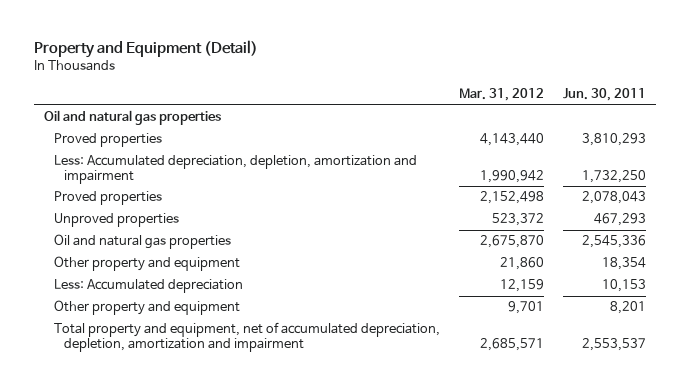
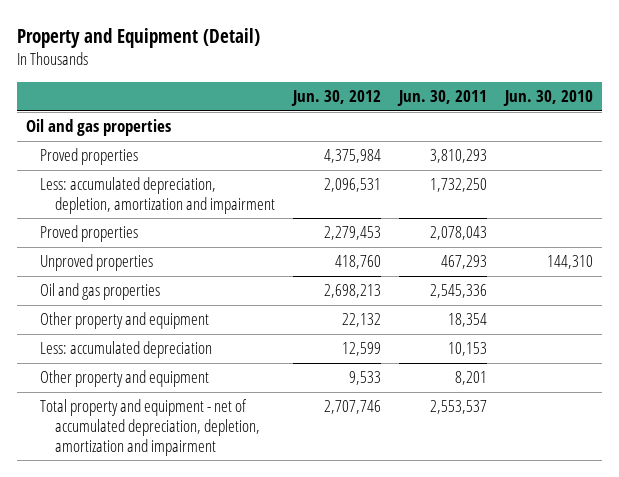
- | Mar. 31, 2012 | Jun. 30, 2011
+ | Jun. 30, 2012 | Jun. 30, 2011 | Jun. 30, 2010
- Oil and natural gas properties
+ Oil and gas properties
- Less: Accumulated depreciation, depletion, amortization and impairment | 1,990,942 | 1,732,250
+ Less: accumulated depreciation, depletion, amortization and impairment | 2,096,531 | 1,732,250 |
- Oil and natural gas properties | 2,675,870 | 2,545,336
+ Oil and gas properties | 2,698,213 | 2,545,336 |
- Less: Accumulated depreciation | 12,159 | 10,153
+ Less: accumulated depreciation | 12,599 | 10,153 |
- Total property and equipment, net of accumulated depreciation, depletion, amortization and impairment | 2,685,571 | 2,553,537
+ Total property and equipment - net of accumulated depreciation, depletion, amortization and impairment | 2,707,746 | 2,553,537 |

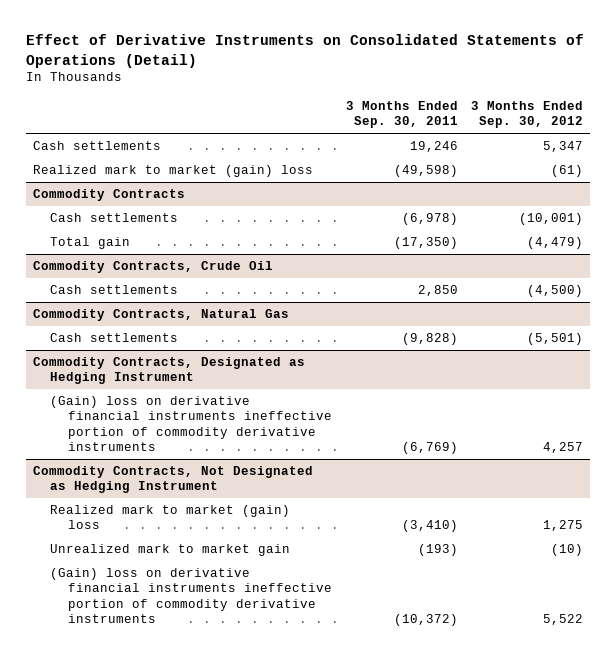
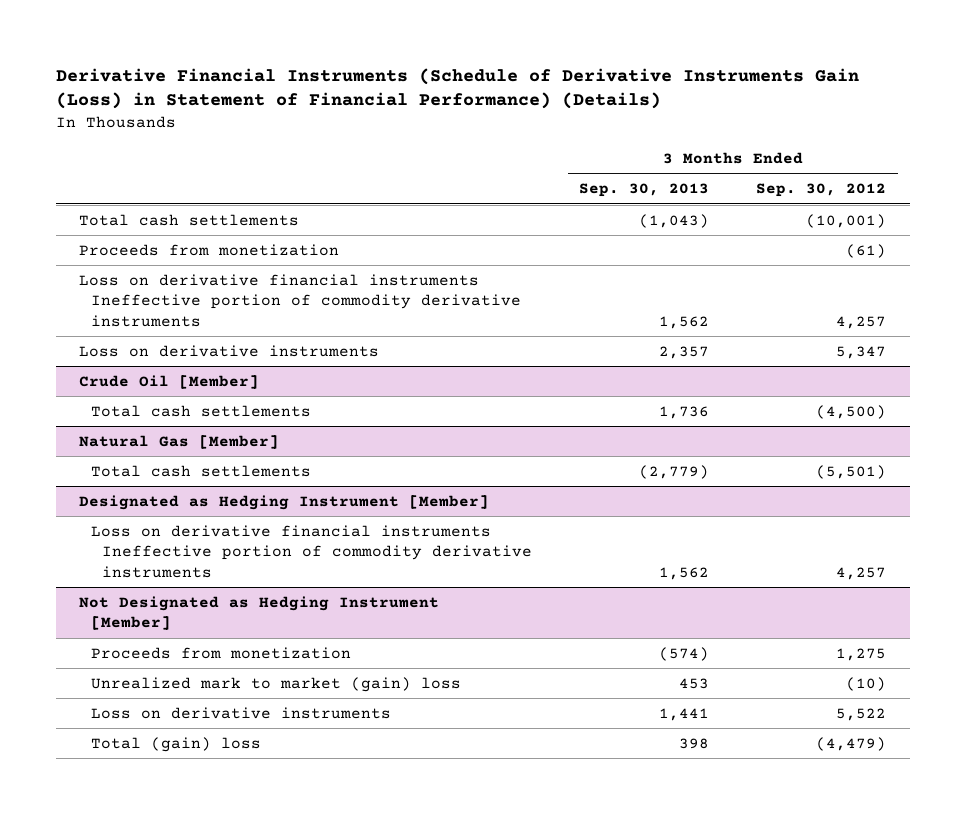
- Effect of Derivative Instruments on Consolidated Statements of Operations (Detail)
+ Derivative Financial Instruments (Schedule of Derivative Instruments Gain (Loss) in Statement of Financial Performance) (Details)
- | 3 Months Ended Sep. 30, 2011 | 3 Months Ended Sep. 30, 2012
+ | 3 Months Ended Sep. 30, 2013 | 3 Months Ended Sep. 30, 2012
- Cash settlements | 19,246 | 5,347
- Realized mark to market (gain) loss | (49,598) | (61)
- Commodity Contracts
- Cash settlements | (6,978) | (10,001)
- Total gain | (17,350) | (4,479)
- Commodity Contracts, Crude Oil
- Cash settlements | 2,850 | (4,500)
- Commodity Contracts, Natural Gas
- Cash settlements | (9,828) | (5,501)
- Commodity Contracts, Designated as Hedging Instrument
- (Gain) loss on derivative financial instruments ineffective portion of commodity derivative instruments | (6,769) | 4,257
- Commodity Contracts, Not Designated as Hedging Instrument
- Realized mark to market (gain) loss | (3,410) | 1,275
- Unrealized mark to market gain | (193) | (10)
- (Gain) loss on derivative financial instruments ineffective portion of commodity derivative instruments | (10,372) | 5,522
+ Total cash settlements | (1,043) | (10,001)
+ Proceeds from monetization | | (61)
+ Loss on derivative financial instruments Ineffective portion of commodity derivative instruments | 1,562 | 4,257
+ Loss on derivative instruments | 2,357 | 5,347
+ Crude Oil [Member]
+ Total cash settlements | 1,736 | (4,500)
+ Natural Gas [Member]
+ Total cash settlements | (2,779) | (5,501)
+ Designated as Hedging Instrument [Member]
+ Loss on derivative financial instruments Ineffective portion of commodity derivative instruments | 1,562 | 4,257
+ Not Designated as Hedging Instrument [Member]
+ Proceeds from monetization | (574) | 1,275
+ Unrealized mark to market (gain) loss | 453 | (10)
+ Loss on derivative instruments | 1,441 | 5,522
+ Total (gain) loss | 398 | (4,479)

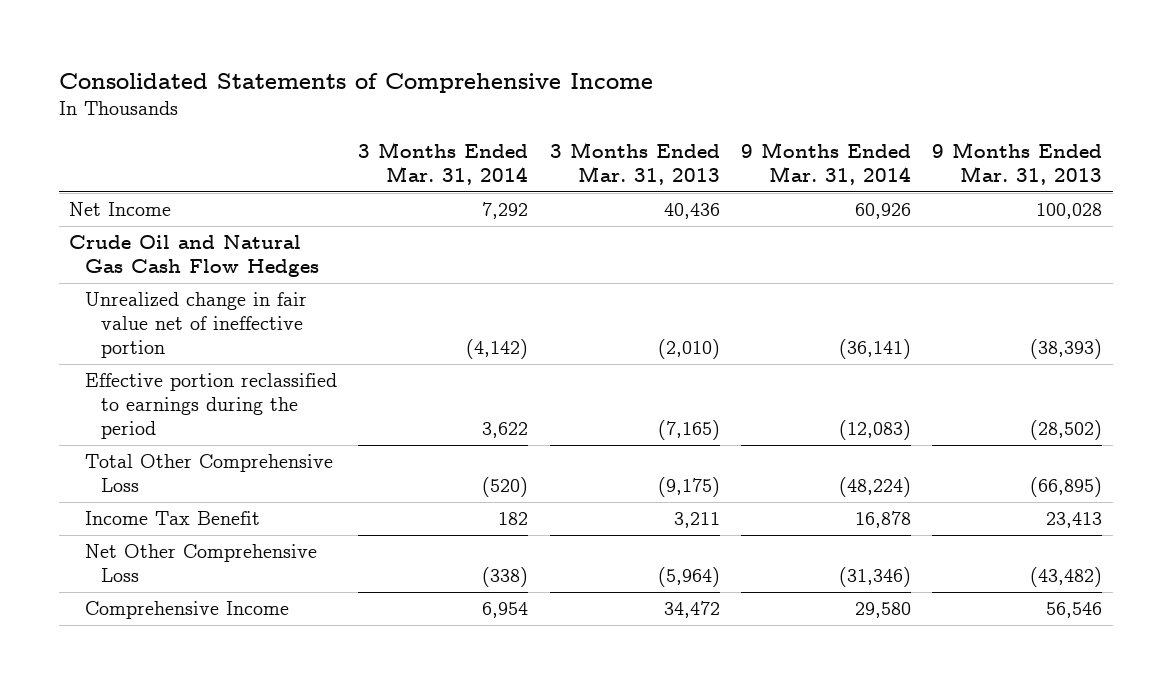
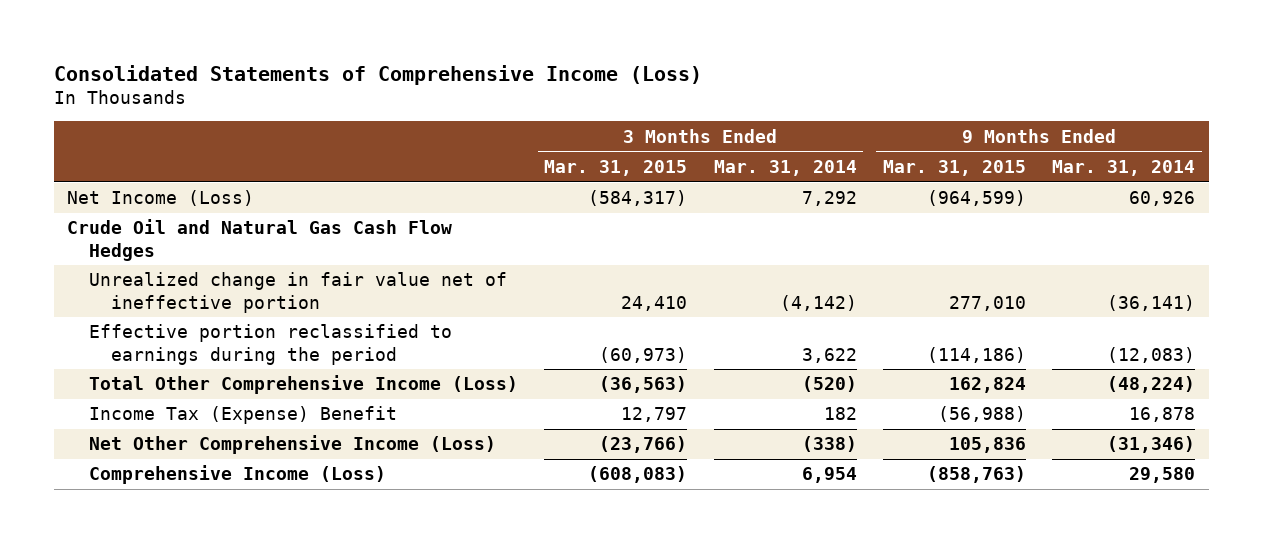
- Consolidated Statements of Comprehensive Income
+ Consolidated Statements of Comprehensive Income (Loss)
- | 3 Months Ended Mar. 31, 2014 | 3 Months Ended Mar. 31, 2013 | 9 Months Ended Mar. 31, 2014 | 9 Months Ended Mar. 31, 2013
+ | 3 Months Ended Mar. 31, 2015 | 3 Months Ended Mar. 31, 2014 | 9 Months Ended Mar. 31, 2015 | 9 Months Ended Mar. 31, 2014
- Net Income | 7,292 | 40,436 | 60,926 | 100,028
+ Net Income (Loss) | (584,317) | 7,292 | (964,599) | 60,926
- Total Other Comprehensive Loss | (520) | (9,175) | (48,224) | (66,895)
- Income Tax Benefit | 182 | 3,211 | 16,878 | 23,413
- Net Other Comprehensive Loss | (338) | (5,964) | (31,346) | (43,482)
- Comprehensive Income | 6,954 | 34,472 | 29,580 | 56,546
+ Total Other Comprehensive Income (Loss) | (36,563) | (520) | 162,824 | (48,224)
+ Income Tax (Expense) Benefit | 12,797 | 182 | (56,988) | 16,878
+ Net Other Comprehensive Income (Loss) | (23,766) | (338) | 105,836 | (31,346)
+ Comprehensive Income (Loss) | (608,083) | 6,954 | (858,763) | 29,580

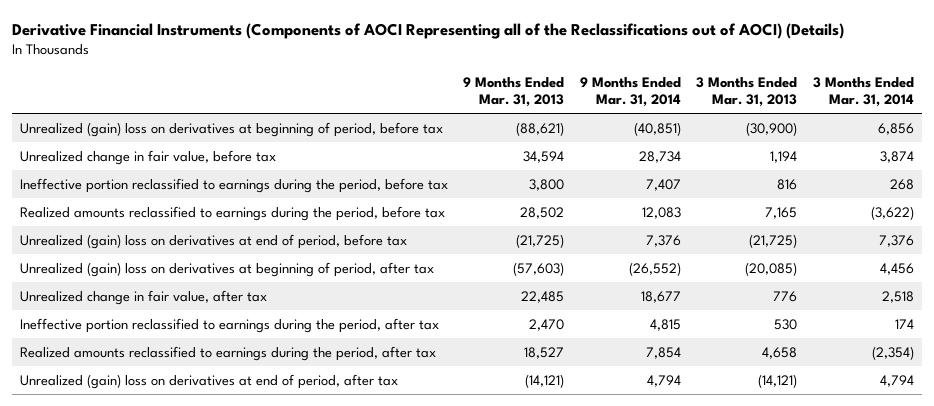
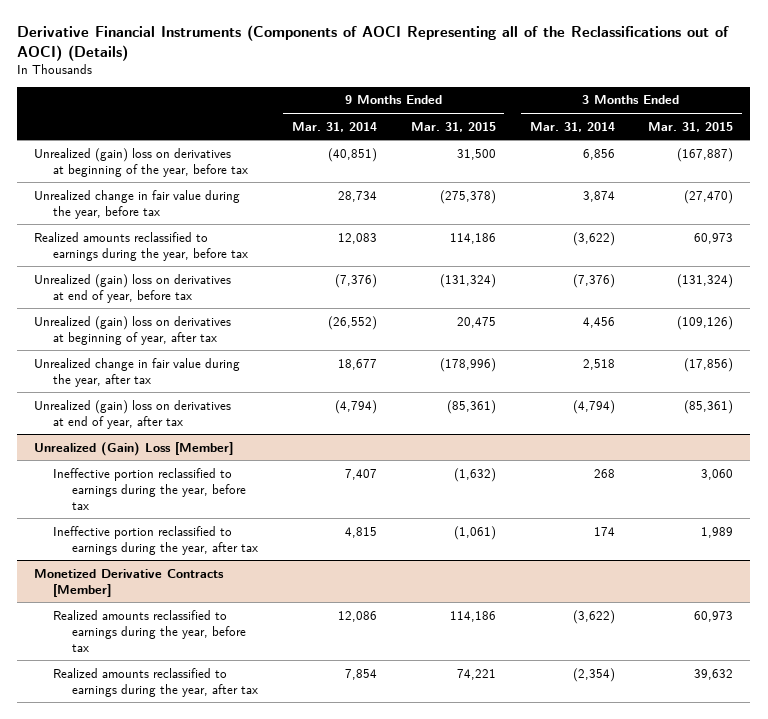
- | 9 Months Ended Mar. 31, 2013 | 9 Months Ended Mar. 31, 2014 | 3 Months Ended Mar. 31, 2013 | 3 Months Ended Mar. 31, 2014
+ | 9 Months Ended Mar. 31, 2014 | 9 Months Ended Mar. 31, 2015 | 3 Months Ended Mar. 31, 2014 | 3 Months Ended Mar. 31, 2015
- Unrealized (gain) loss on derivatives at beginning of period, before tax | (88,621) | (40,851) | (30,900) | 6,856
- Unrealized change in fair value, before tax | 34,594 | 28,734 | 1,194 | 3,874
- Ineffective portion reclassified to earnings during the period, before tax | 3,800 | 7,407 | 816 | 268
- Realized amounts reclassified to earnings during the period, before tax | 28,502 | 12,083 | 7,165 | (3,622)
- Unrealized (gain) loss on derivatives at end of period, before tax | (21,725) | 7,376 | (21,725) | 7,376
- Unrealized (gain) loss on derivatives at beginning of period, after tax | (57,603) | (26,552) | (20,085) | 4,456
- Unrealized change in fair value, after tax | 22,485 | 18,677 | 776 | 2,518
- Ineffective portion reclassified to earnings during the period, after tax | 2,470 | 4,815 | 530 | 174
- Realized amounts reclassified to earnings during the period, after tax | 18,527 | 7,854 | 4,658 | (2,354)
- Unrealized (gain) loss on derivatives at end of period, after tax | (14,121) | 4,794 | (14,121) | 4,794
+ Unrealized (gain) loss on derivatives at beginning of the year, before tax | (40,851) | 31,500 | 6,856 | (167,887)
+ Unrealized change in fair value during the year, before tax | 28,734 | (275,378) | 3,874 | (27,470)
+ Realized amounts reclassified to earnings during the year, before tax | 12,083 | 114,186 | (3,622) | 60,973
+ Unrealized (gain) loss on derivatives at end of year, before tax | (7,376) | (131,324) | (7,376) | (131,324)
+ Unrealized (gain) loss on derivatives at beginning of year, after tax | (26,552) | 20,475 | 4,456 | (109,126)
+ Unrealized change in fair value during the year, after tax | 18,677 | (178,996) | 2,518 | (17,856)
+ Unrealized (gain) loss on derivatives at end of year, after tax | (4,794) | (85,361) | (4,794) | (85,361)
+ Unrealized (Gain) Loss [Member]
+ Ineffective portion reclassified to earnings during the year, before tax | 7,407 | (1,632) | 268 | 3,060
+ Ineffective portion reclassified to earnings during the year, after tax | 4,815 | (1,061) | 174 | 1,989
+ Monetized Derivative Contracts [Member]
+ Realized amounts reclassified to earnings during the year, before tax | 12,086 | 114,186 | (3,622) | 60,973
+ Realized amounts reclassified to earnings during the year, after tax | 7,854 | 74,221 | (2,354) | 39,632

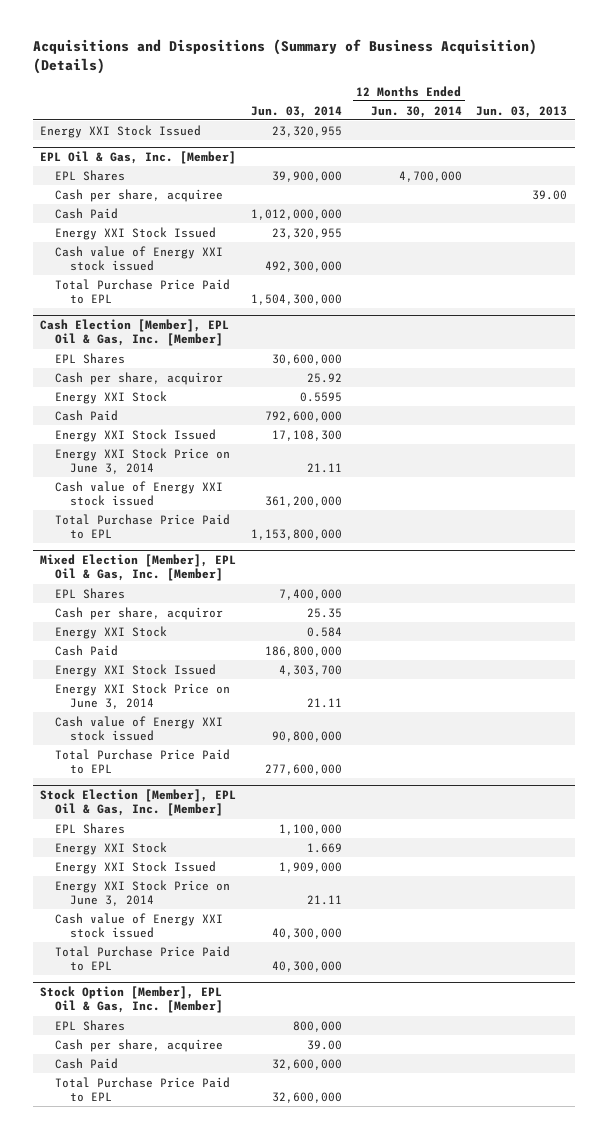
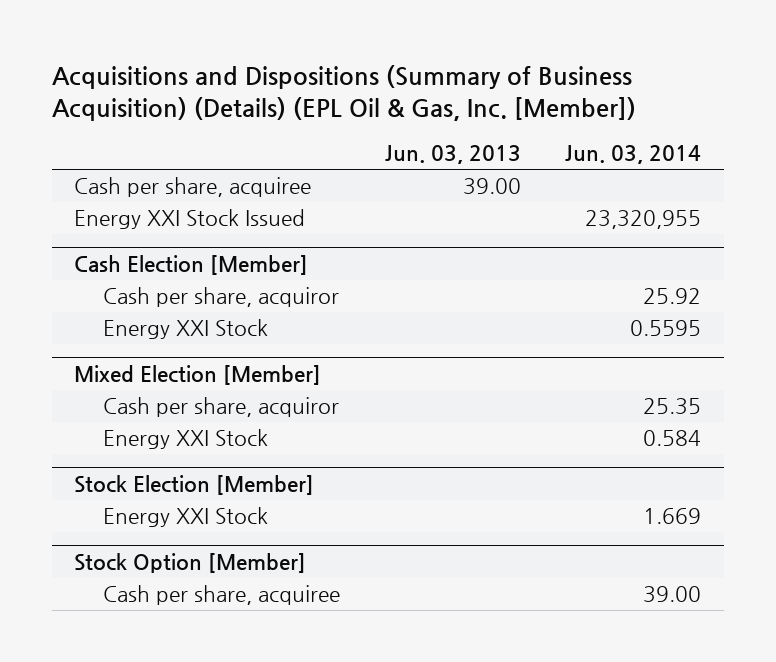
- Acquisitions and Dispositions (Summary of Business Acquisition) (Details)
+ Acquisitions and Dispositions (Summary of Business Acquisition) (Details) (EPL Oil & Gas, Inc. [Member])
- | Jun. 03, 2014 | 12 Months Ended Jun. 30, 2014 | Jun. 03, 2013
+ | Jun. 03, 2013 | Jun. 03, 2014
- Energy XXI Stock Issued | 23,320,955 | |
- EPL Oil & Gas, Inc. [Member]
- EPL Shares | 39,900,000 | 4,700,000 |
- Cash Paid | 1,012,000,000 | |
- Cash value of Energy XXI stock issued | 492,300,000 | |
- Total Purchase Price Paid to EPL | 1,504,300,000 | |
- Cash Election [Member], EPL Oil & Gas, Inc. [Member]
- EPL Shares | 30,600,000 | |
+ Cash Election [Member]
- Cash Paid | 792,600,000 | |
- Energy XXI Stock Issued | 17,108,300 | |
- Energy XXI Stock Price on June 3, 2014 | 21.11 | |
- Cash value of Energy XXI stock issued | 361,200,000 | |
- Total Purchase Price Paid to EPL | 1,153,800,000 | |
- Mixed Election [Member], EPL Oil & Gas, Inc. [Member]
- EPL Shares | 7,400,000 | |
+ Mixed Election [Member]
- Cash Paid | 186,800,000 | |
- Energy XXI Stock Issued | 4,303,700 | |
- Energy XXI Stock Price on June 3, 2014 | 21.11 | |
- Cash value of Energy XXI stock issued | 90,800,000 | |
- Total Purchase Price Paid to EPL | 277,600,000 | |
- Stock Election [Member], EPL Oil & Gas, Inc. [Member]
- EPL Shares | 1,100,000 | |
+ Stock Election [Member]
- Energy XXI Stock Issued | 1,909,000 | |
- Energy XXI Stock Price on June 3, 2014 | 21.11 | |
- Cash value of Energy XXI stock issued | 40,300,000 | |
- Total Purchase Price Paid to EPL | 40,300,000 | |
- Stock Option [Member], EPL Oil & Gas, Inc. [Member]
- EPL Shares | 800,000 | |
+ Stock Option [Member]
- Cash Paid | 32,600,000 | |
- Total Purchase Price Paid to EPL | 32,600,000 | |

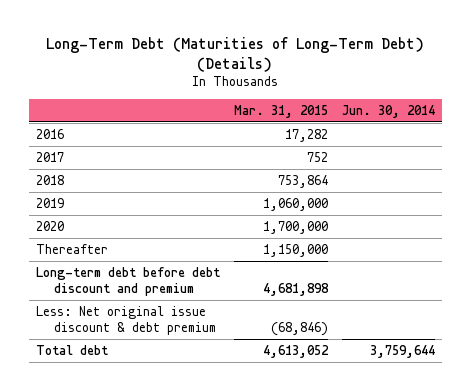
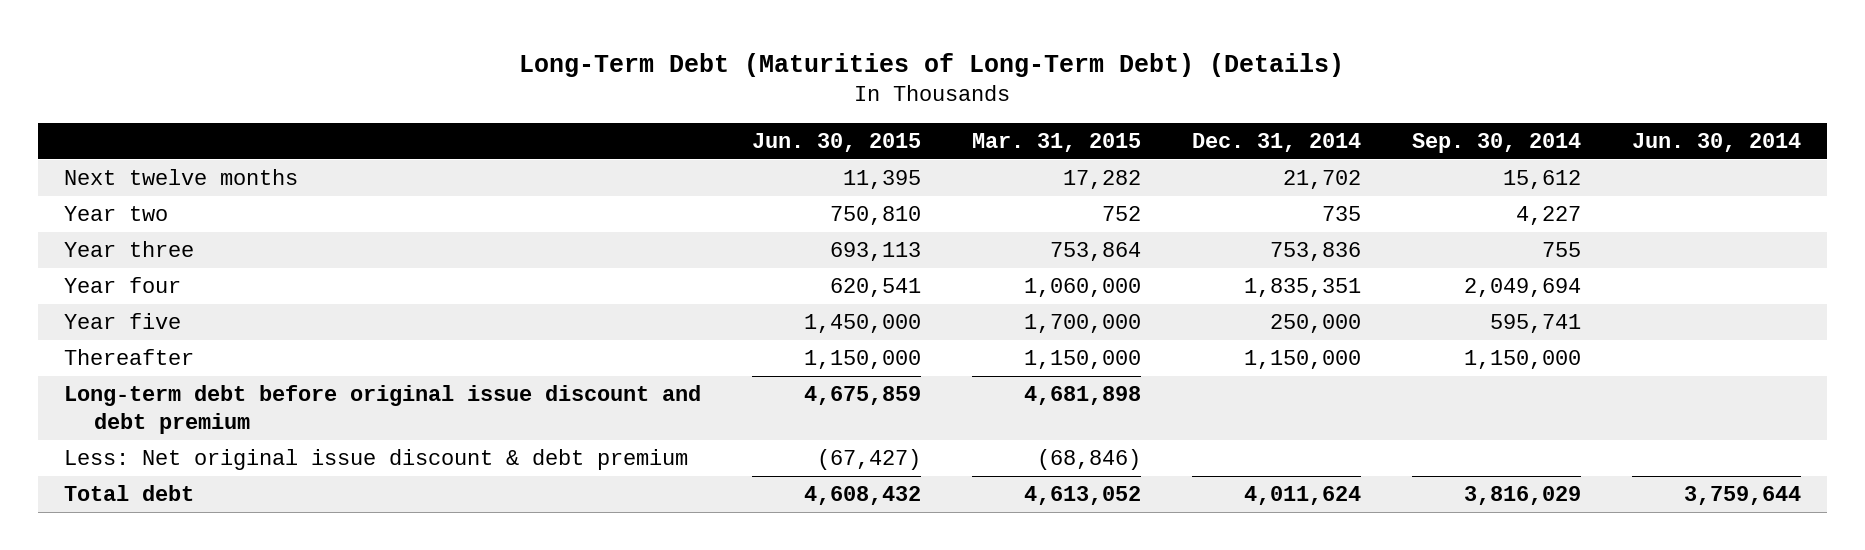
- | Mar. 31, 2015 | Jun. 30, 2014
+ | Jun. 30, 2015 | Mar. 31, 2015 | Dec. 31, 2014 | Sep. 30, 2014 | Jun. 30, 2014
- 2016 | 17,282 |
- 2017 | 752 |
- 2018 | 753,864 |
- 2019 | 1,060,000 |
- 2020 | 1,700,000 |
+ Next twelve months | 11,395 | 17,282 | 21,702 | 15,612 |
+ Year two | 750,810 | 752 | 735 | 4,227 |
+ Year three | 693,113 | 753,864 | 753,836 | 755 |
+ Year four | 620,541 | 1,060,000 | 1,835,351 | 2,049,694 |
+ Year five | 1,450,000 | 1,700,000 | 250,000 | 595,741 |
- Long-term debt before debt discount and premium | 4,681,898 |
+ Long-term debt before original issue discount and debt premium | 4,675,859 | 4,681,898 | | |

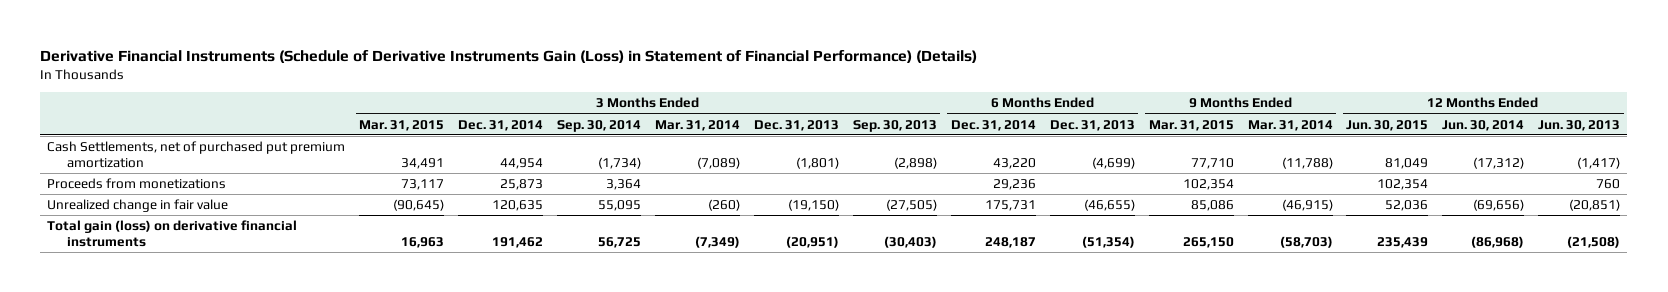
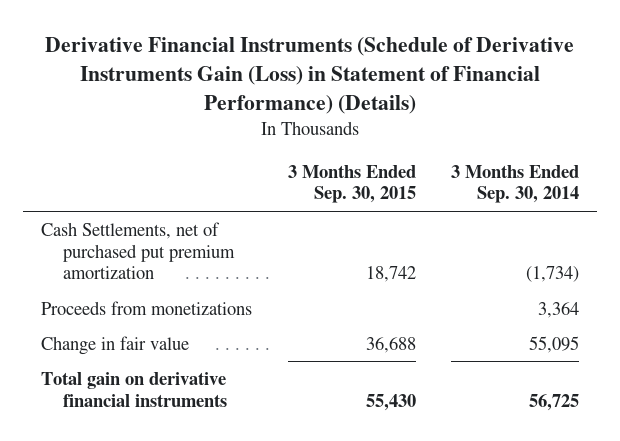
- | 3 Months Ended Mar. 31, 2015 | 3 Months Ended Dec. 31, 2014 | 3 Months Ended Sep. 30, 2014 | 3 Months Ended Mar. 31, 2014 | 3 Months Ended Dec. 31, 2013 | 3 Months Ended Sep. 30, 2013 | 6 Months Ended Dec. 31, 2014 | 6 Months Ended Dec. 31, 2013 | 9 Months Ended Mar. 31, 2015 | 9 Months Ended Mar. 31, 2014 | 12 Months Ended Jun. 30, 2015 | 12 Months Ended Jun. 30, 2014 | 12 Months Ended Jun. 30, 2013
+ | 3 Months Ended Sep. 30, 2015 | 3 Months Ended Sep. 30, 2014
- Unrealized change in fair value | (90,645) | 120,635 | 55,095 | (260) | (19,150) | (27,505) | 175,731 | (46,655) | 85,086 | (46,915) | 52,036 | (69,656) | (20,851)
- Total gain (loss) on derivative financial instruments | 16,963 | 191,462 | 56,725 | (7,349) | (20,951) | (30,403) | 248,187 | (51,354) | 265,150 | (58,703) | 235,439 | (86,968) | (21,508)
+ Change in fair value | 36,688 | 55,095
+ Total gain on derivative financial instruments | 55,430 | 56,725

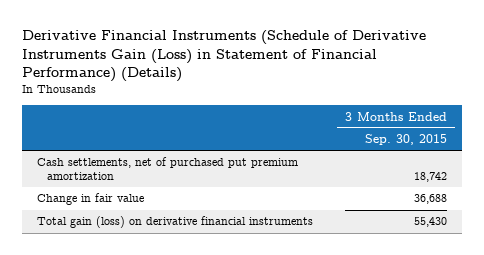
- | 3 Months Ended Sep. 30, 2015 | 3 Months Ended Sep. 30, 2014
+ | 3 Months Ended Sep. 30, 2015
- Cash Settlements, net of purchased put premium amortization | 18,742 | (1,734)
- Proceeds from monetizations | | 3,364
+ Cash settlements, net of purchased put premium amortization | 18,742
- Total gain on derivative financial instruments | 55,430 | 56,725
+ Total gain (loss) on derivative financial instruments | 55,430

